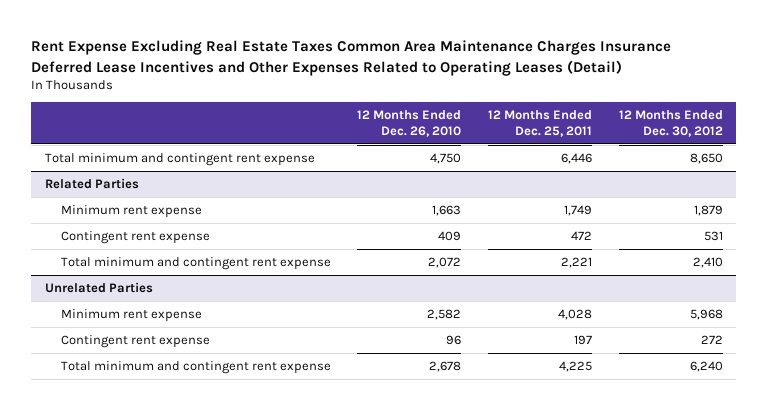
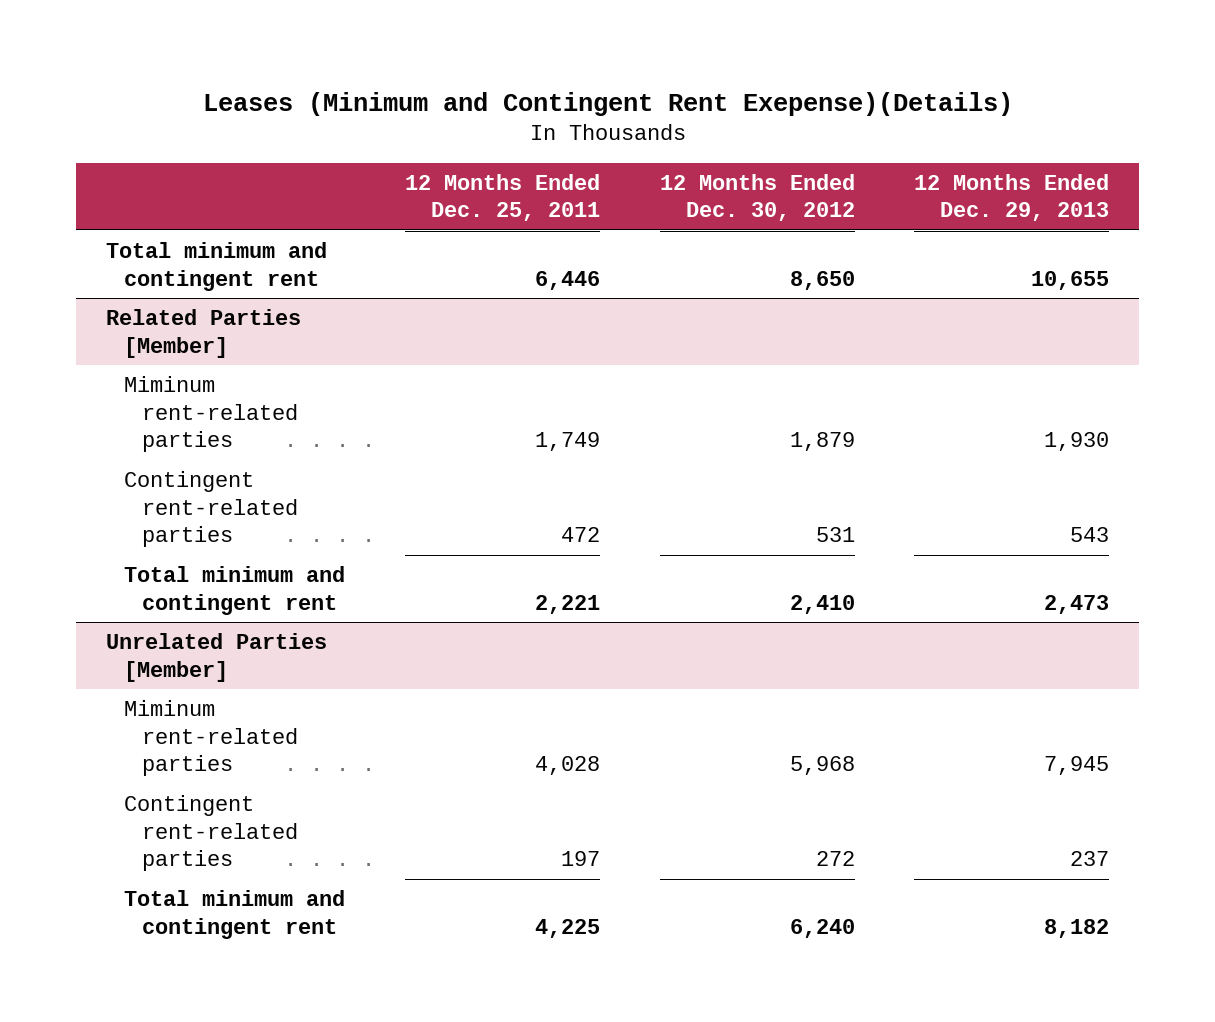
- Rent Expense Excluding Real Estate Taxes Common Area Maintenance Charges Insurance Deferred Lease Incentives and Other Expenses Related to Operating Leases (Detail)
+ Leases (Minimum and Contingent Rent Exepense)(Details)
- | 12 Months Ended Dec. 26, 2010 | 12 Months Ended Dec. 25, 2011 | 12 Months Ended Dec. 30, 2012
+ | 12 Months Ended Dec. 25, 2011 | 12 Months Ended Dec. 30, 2012 | 12 Months Ended Dec. 29, 2013
- Total minimum and contingent rent expense | 4,750 | 6,446 | 8,650
- Related Parties
- Minimum rent expense | 1,663 | 1,749 | 1,879
- Contingent rent expense | 409 | 472 | 531
- Total minimum and contingent rent expense | 2,072 | 2,221 | 2,410
- Unrelated Parties
- Minimum rent expense | 2,582 | 4,028 | 5,968
- Contingent rent expense | 96 | 197 | 272
- Total minimum and contingent rent expense | 2,678 | 4,225 | 6,240
+ Total minimum and contingent rent | 6,446 | 8,650 | 10,655
+ Related Parties [Member]
+ Miminum rent-related parties | 1,749 | 1,879 | 1,930
+ Contingent rent-related parties | 472 | 531 | 543
+ Total minimum and contingent rent | 2,221 | 2,410 | 2,473
+ Unrelated Parties [Member]
+ Miminum rent-related parties | 4,028 | 5,968 | 7,945
+ Contingent rent-related parties | 197 | 272 | 237
+ Total minimum and contingent rent | 4,225 | 6,240 | 8,182

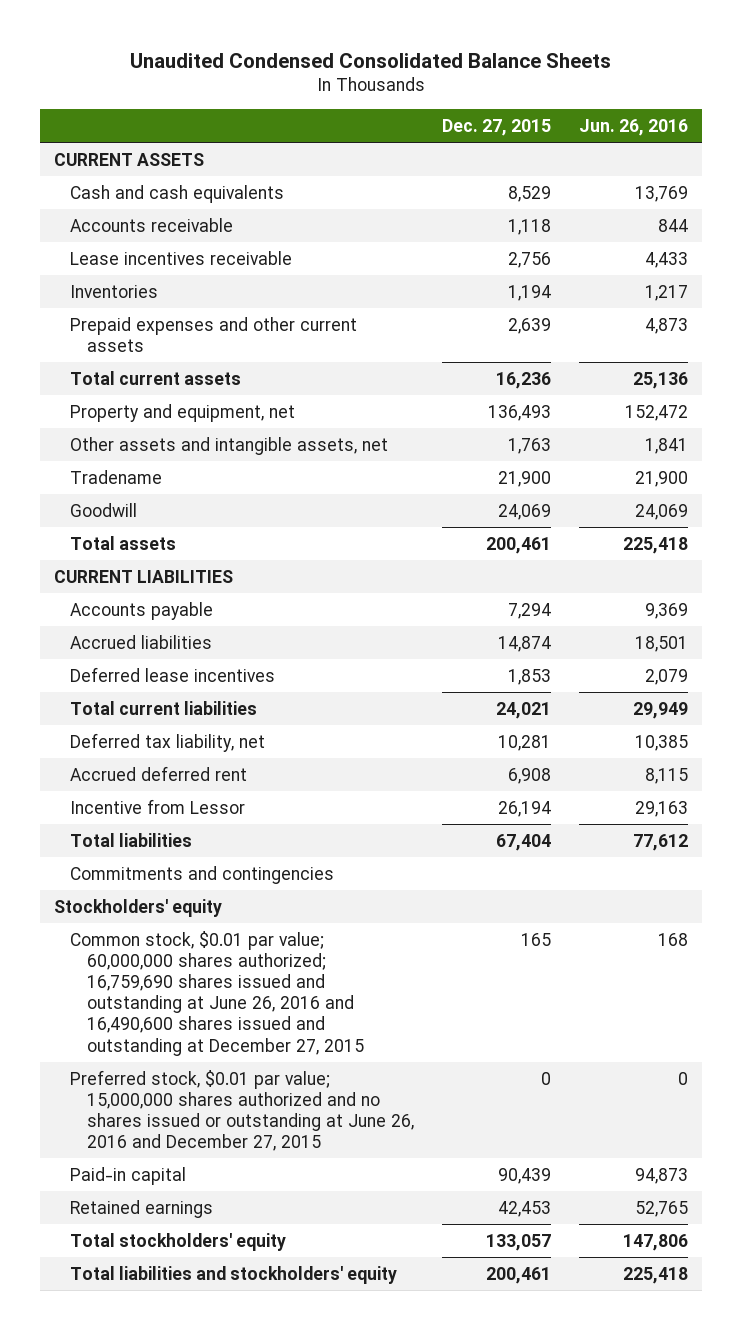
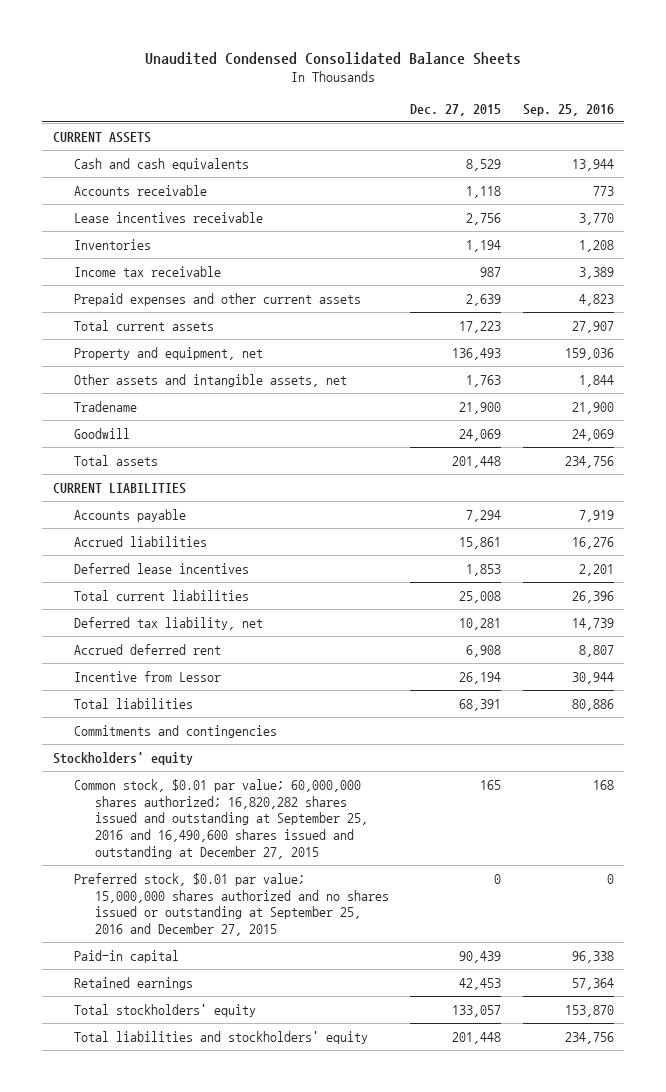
- | Dec. 27, 2015 | Jun. 26, 2016
+ | Dec. 27, 2015 | Sep. 25, 2016
+ Income tax receivable | 987 | 3,389
- Total current assets | 16,236 | 25,136
+ Total current assets | 17,223 | 27,907
- Total assets | 200,461 | 225,418
+ Total assets | 201,448 | 234,756
- Accrued liabilities | 14,874 | 18,501
+ Accrued liabilities | 15,861 | 16,276
- Total current liabilities | 24,021 | 29,949
+ Total current liabilities | 25,008 | 26,396
- Total liabilities | 67,404 | 77,612
+ Total liabilities | 68,391 | 80,886
- Common stock, $0.01 par value; 60,000,000 shares authorized; 16,759,690 shares issued and outstanding at June 26, 2016 and 16,490,600 shares issued and outstanding at December 27, 2015 | 165 | 168
- Preferred stock, $0.01 par value; 15,000,000 shares authorized and no shares issued or outstanding at June 26, 2016 and December 27, 2015 | 0 | 0
+ Common stock, $0.01 par value; 60,000,000 shares authorized; 16,820,282 shares issued and outstanding at September 25, 2016 and 16,490,600 shares issued and outstanding at December 27, 2015 | 165 | 168
+ Preferred stock, $0.01 par value; 15,000,000 shares authorized and no shares issued or outstanding at September 25, 2016 and December 27, 2015 | 0 | 0
- Total liabilities and stockholders' equity | 200,461 | 225,418
+ Total liabilities and stockholders' equity | 201,448 | 234,756

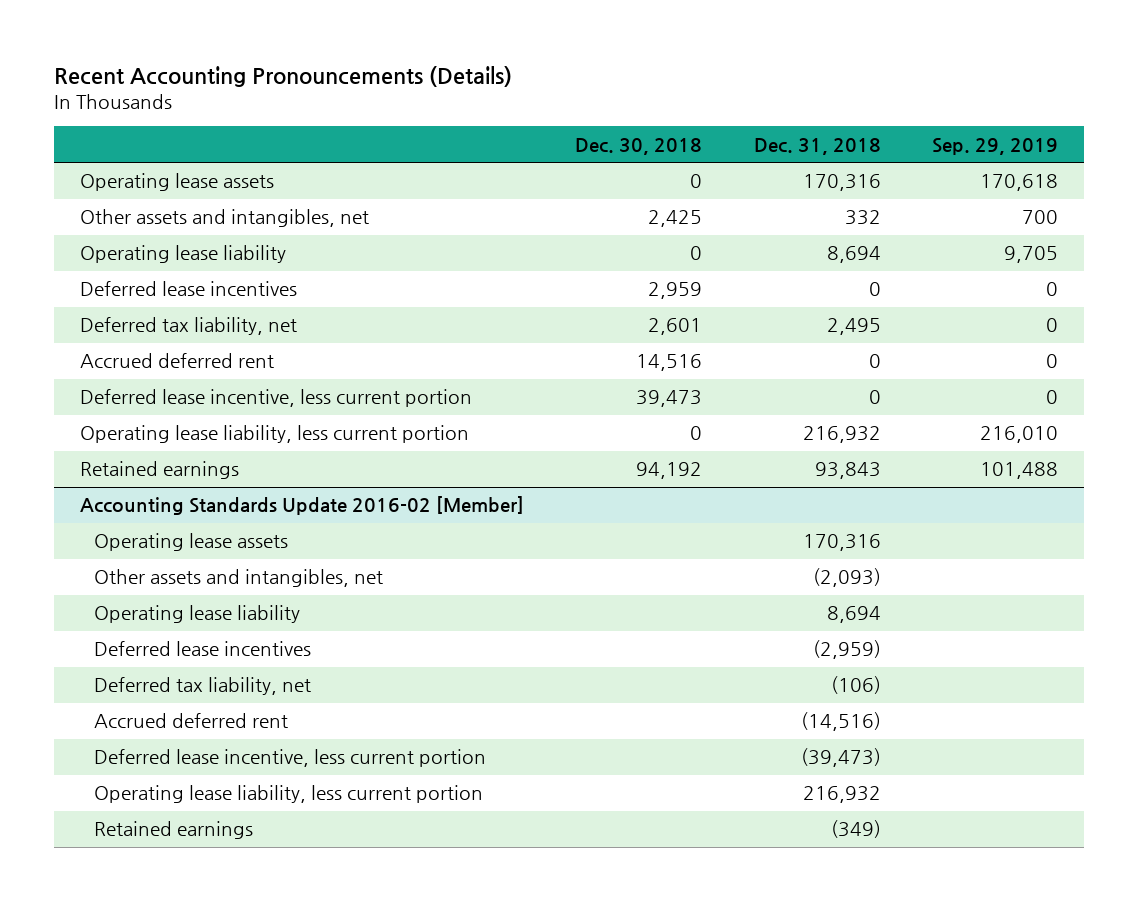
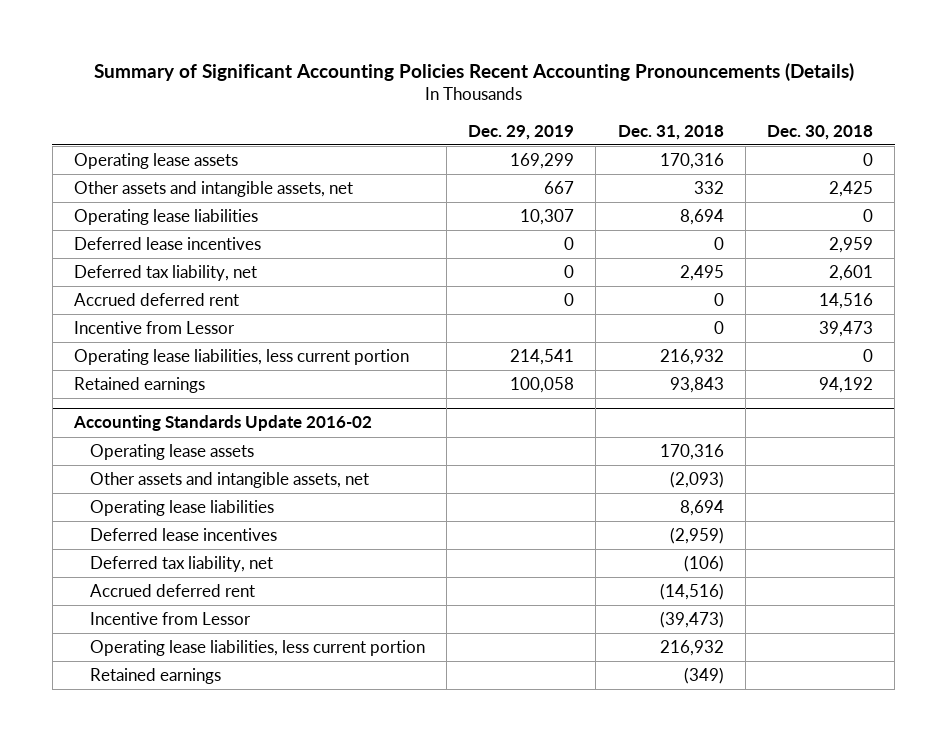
- Recent Accounting Pronouncements (Details)
+ Summary of Significant Accounting Policies Recent Accounting Pronouncements (Details)
- | Dec. 30, 2018 | Dec. 31, 2018 | Sep. 29, 2019
+ | Dec. 29, 2019 | Dec. 31, 2018 | Dec. 30, 2018
- Other assets and intangibles, net | 2,425 | 332 | 700
- Operating lease liability | 0 | 8,694 | 9,705
+ Other assets and intangible assets, net | 667 | 332 | 2,425
+ Operating lease liabilities | 10,307 | 8,694 | 0
- Deferred lease incentive, less current portion | 39,473 | 0 | 0
- Operating lease liability, less current portion | 0 | 216,932 | 216,010
+ Incentive from Lessor | | 0 | 39,473
+ Operating lease liabilities, less current portion | 214,541 | 216,932 | 0
- Accounting Standards Update 2016-02 [Member]
+ Accounting Standards Update 2016-02
- Other assets and intangibles, net | | (2,093) |
- Operating lease liability | | 8,694 |
+ Other assets and intangible assets, net | | (2,093) |
+ Operating lease liabilities | | 8,694 |
- Deferred lease incentive, less current portion | | (39,473) |
- Operating lease liability, less current portion | | 216,932 |
+ Incentive from Lessor | | (39,473) |
+ Operating lease liabilities, less current portion | | 216,932 |

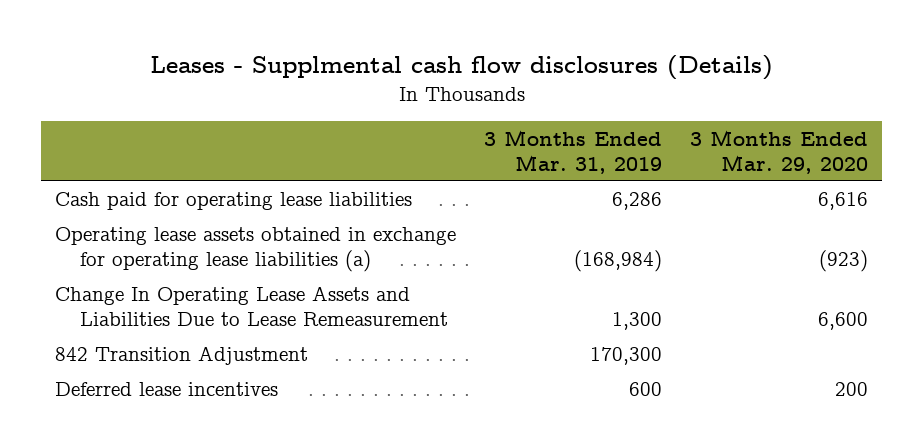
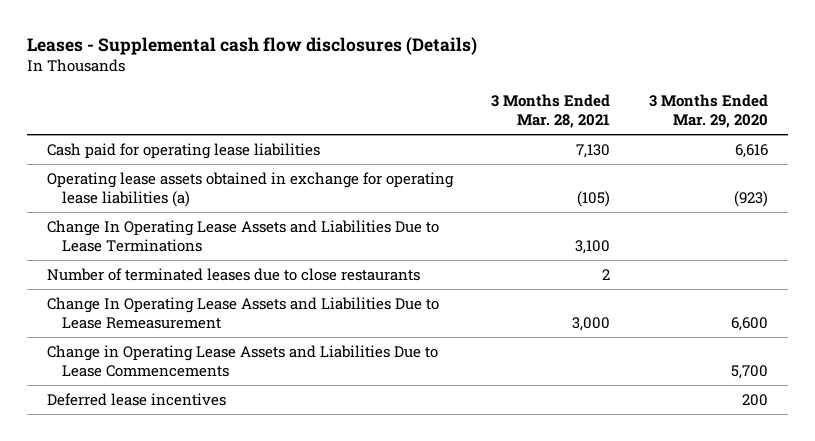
- Leases - Supplmental cash flow disclosures (Details)
+ Leases - Supplemental cash flow disclosures (Details)
- | 3 Months Ended Mar. 31, 2019 | 3 Months Ended Mar. 29, 2020
+ | 3 Months Ended Mar. 28, 2021 | 3 Months Ended Mar. 29, 2020
+ Change In Operating Lease Assets and Liabilities Due to Lease Terminations | 3,100 |
+ Number of terminated leases due to close restaurants | 2 |
- 842 Transition Adjustment | 170,300 |
+ Change in Operating Lease Assets and Liabilities Due to Lease Commencements | | 5,700

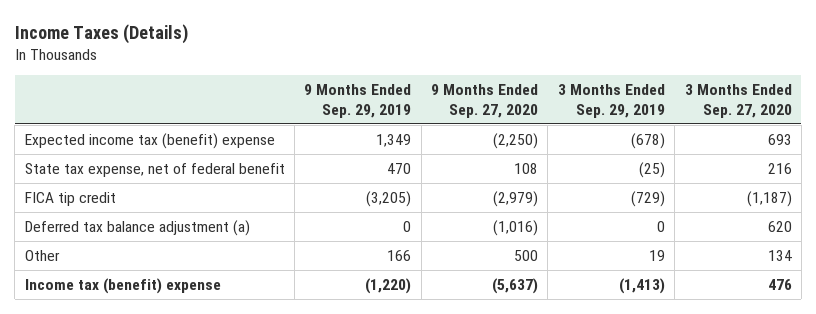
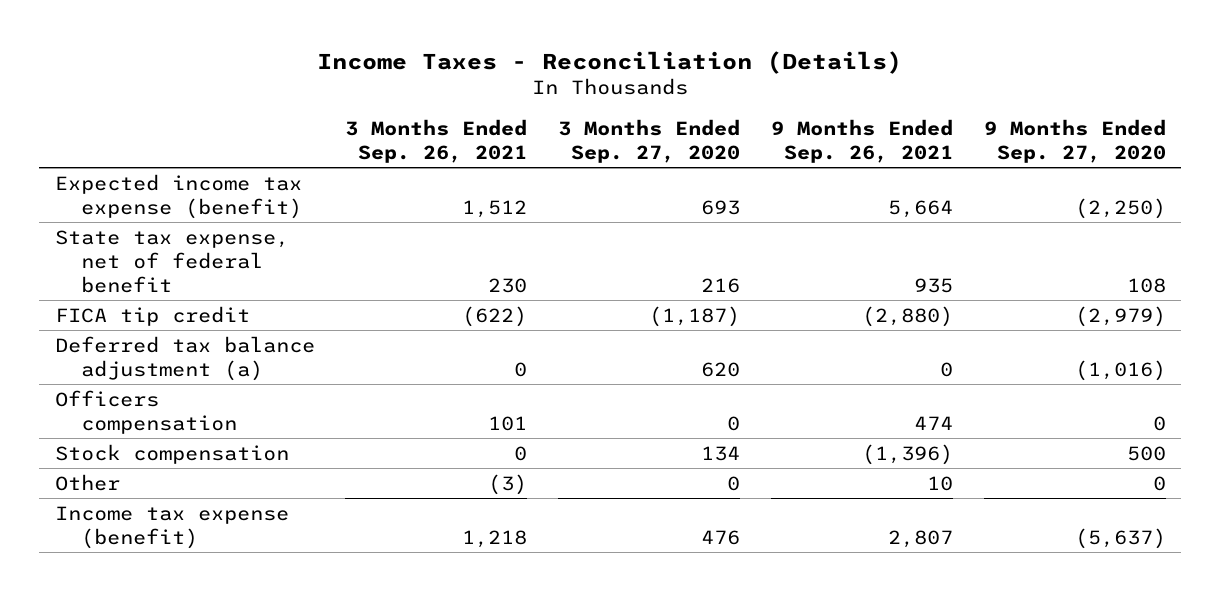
- Income Taxes (Details)
+ Income Taxes - Reconciliation (Details)
- | 9 Months Ended Sep. 29, 2019 | 9 Months Ended Sep. 27, 2020 | 3 Months Ended Sep. 29, 2019 | 3 Months Ended Sep. 27, 2020
+ | 3 Months Ended Sep. 26, 2021 | 3 Months Ended Sep. 27, 2020 | 9 Months Ended Sep. 26, 2021 | 9 Months Ended Sep. 27, 2020
- Expected income tax (benefit) expense | 1,349 | (2,250) | (678) | 693
+ Expected income tax expense (benefit) | 1,512 | 693 | 5,664 | (2,250)
- Other | 166 | 500 | 19 | 134
- Income tax (benefit) expense | (1,220) | (5,637) | (1,413) | 476
+ Officers compensation | 101 | 0 | 474 | 0
+ Stock compensation | 0 | 134 | (1,396) | 500
+ Other | (3) | 0 | 10 | 0
+ Income tax expense (benefit) | 1,218 | 476 | 2,807 | (5,637)

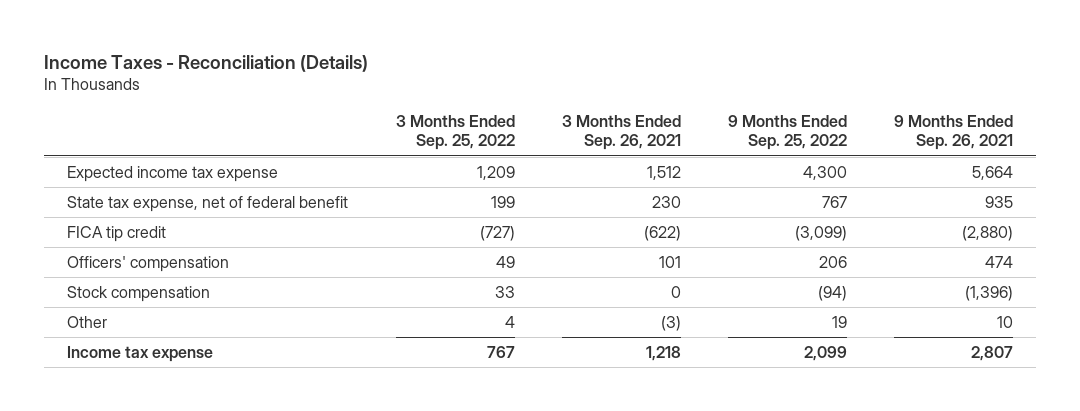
- | 3 Months Ended Sep. 26, 2021 | 3 Months Ended Sep. 27, 2020 | 9 Months Ended Sep. 26, 2021 | 9 Months Ended Sep. 27, 2020
+ | 3 Months Ended Sep. 25, 2022 | 3 Months Ended Sep. 26, 2021 | 9 Months Ended Sep. 25, 2022 | 9 Months Ended Sep. 26, 2021
- Expected income tax expense (benefit) | 1,512 | 693 | 5,664 | (2,250)
+ Expected income tax expense | 1,209 | 1,512 | 4,300 | 5,664
- Deferred tax balance adjustment (a) | 0 | 620 | 0 | (1,016)
- Officers compensation | 101 | 0 | 474 | 0
+ Officers' compensation | 49 | 101 | 206 | 474
- Income tax expense (benefit) | 1,218 | 476 | 2,807 | (5,637)
+ Income tax expense | 767 | 1,218 | 2,099 | 2,807

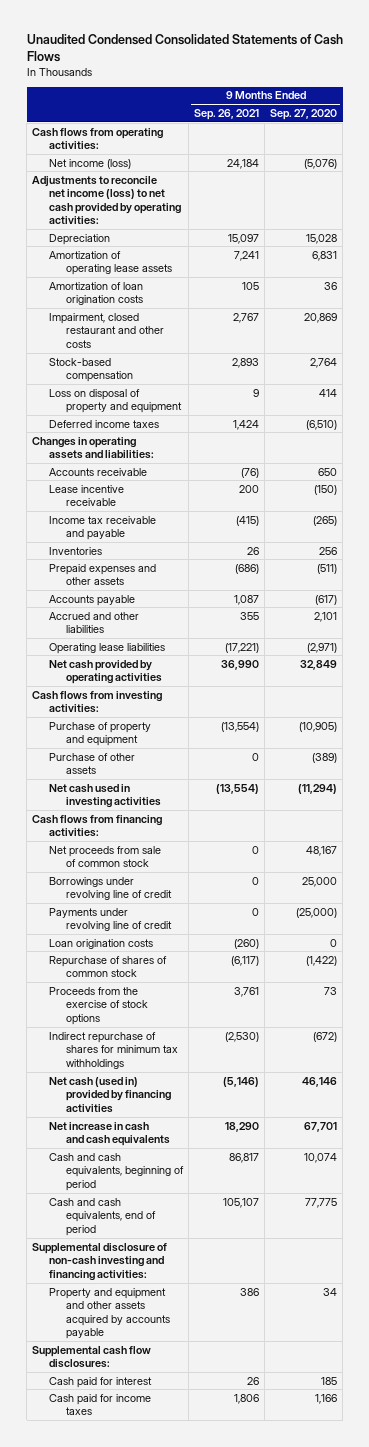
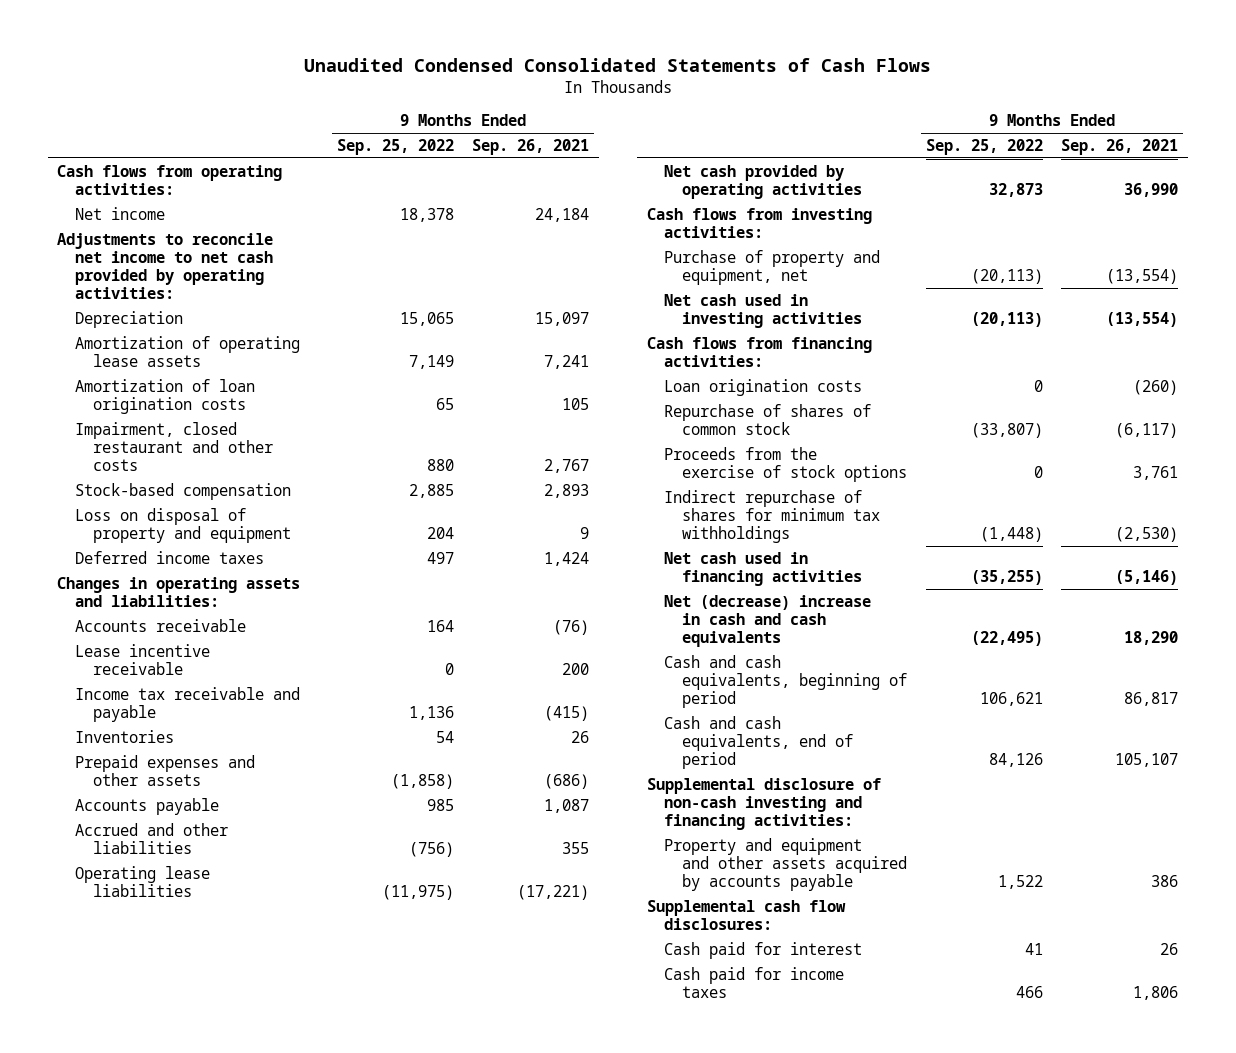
- | 9 Months Ended Sep. 26, 2021 | 9 Months Ended Sep. 27, 2020
+ | 9 Months Ended Sep. 25, 2022 | 9 Months Ended Sep. 26, 2021
- Net income (loss) | 24,184 | (5,076)
- Adjustments to reconcile net income (loss) to net cash provided by operating activities:
+ Net income | 18,378 | 24,184
+ Adjustments to reconcile net income to net cash provided by operating activities:
- Purchase of property and equipment | (13,554) | (10,905)
- Purchase of other assets | 0 | (389)
+ Purchase of property and equipment, net | (20,113) | (13,554)
- Net proceeds from sale of common stock | 0 | 48,167
- Borrowings under revolving line of credit | 0 | 25,000
- Payments under revolving line of credit | 0 | (25,000)
- Net cash (used in) provided by financing activities | (5,146) | 46,146
- Net increase in cash and cash equivalents | 18,290 | 67,701
+ Net cash used in financing activities | (35,255) | (5,146)
+ Net (decrease) increase in cash and cash equivalents | (22,495) | 18,290

